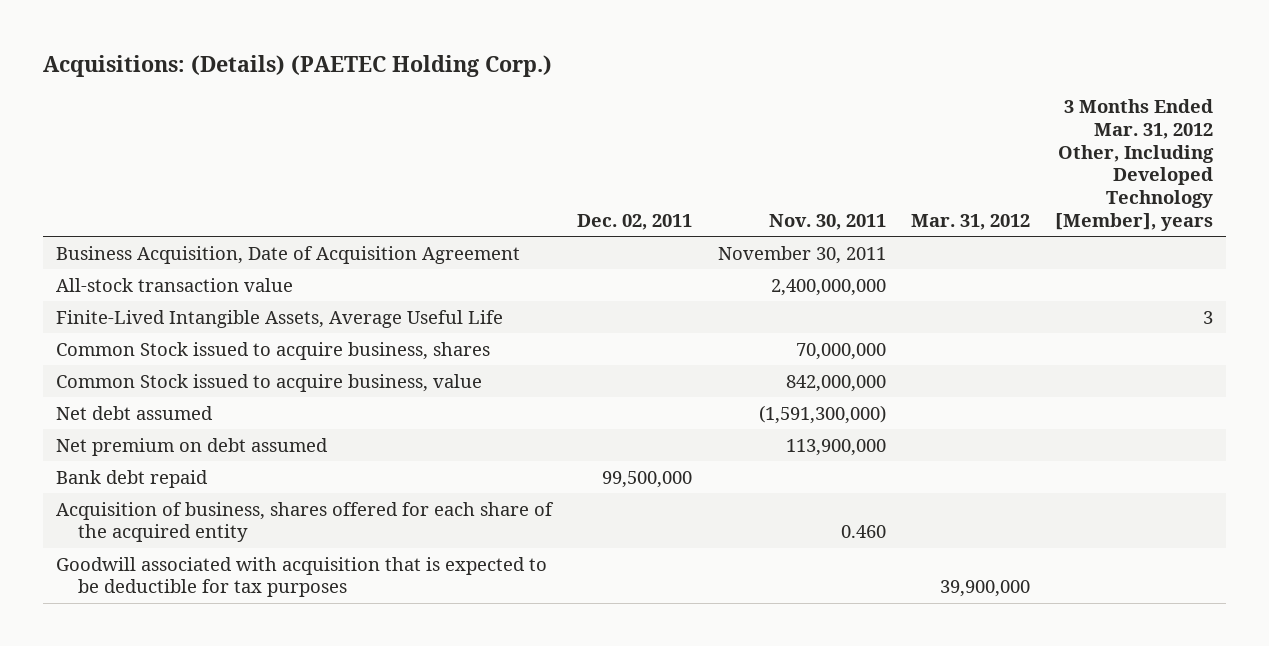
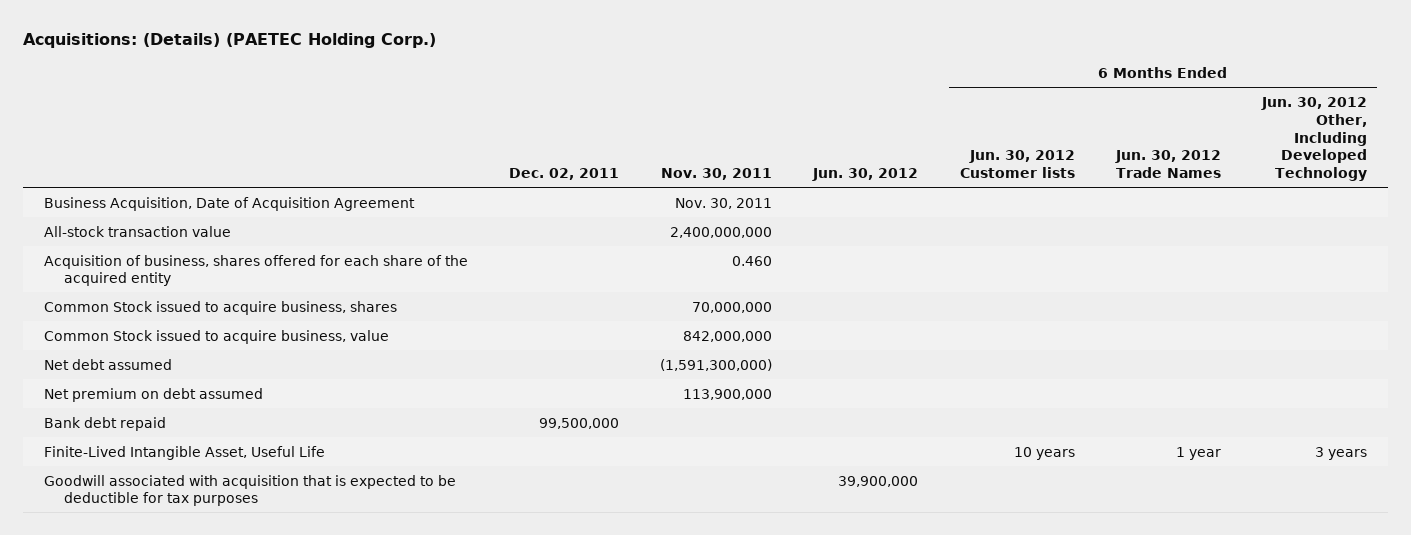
- | Dec. 02, 2011 | Nov. 30, 2011 | Mar. 31, 2012 | 3 Months Ended Mar. 31, 2012 Other, Including Developed Technology [Member], years
+ | Dec. 02, 2011 | Nov. 30, 2011 | Jun. 30, 2012 | 6 Months Ended Jun. 30, 2012 Customer lists | 6 Months Ended Jun. 30, 2012 Trade Names | 6 Months Ended Jun. 30, 2012 Other, Including Developed Technology
- Business Acquisition, Date of Acquisition Agreement | | November 30, 2011 | |
+ Business Acquisition, Date of Acquisition Agreement | | Nov. 30, 2011 | | | |
- Finite-Lived Intangible Assets, Average Useful Life | | | | 3
moved up: Acquisition of business, shares offered for each share of the acquired entity | | 0.460 | | | |
+ Finite-Lived Intangible Asset, Useful Life | | | | 10 years | 1 year | 3 years

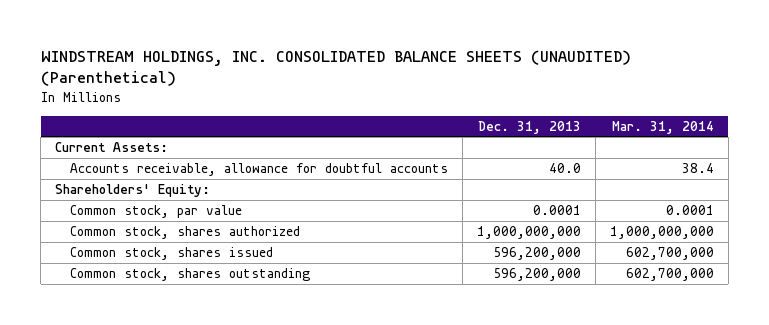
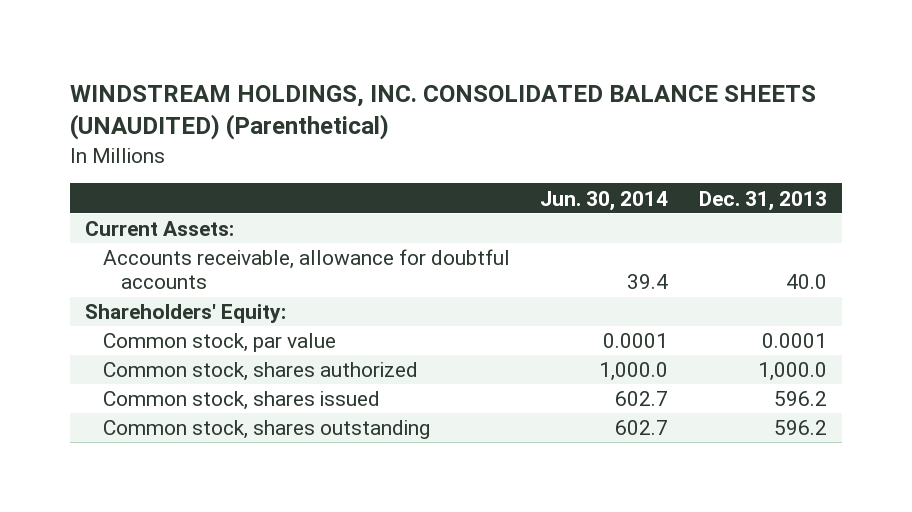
- | Dec. 31, 2013 | Mar. 31, 2014
+ | Jun. 30, 2014 | Dec. 31, 2013
- Common stock, shares authorized | 1,000,000,000 | 1,000,000,000
- Common stock, shares issued | 596,200,000 | 602,700,000
- Common stock, shares outstanding | 596,200,000 | 602,700,000
+ Common stock, shares authorized | 1,000.0 | 1,000.0
+ Common stock, shares issued | 602.7 | 596.2
+ Common stock, shares outstanding | 602.7 | 596.2

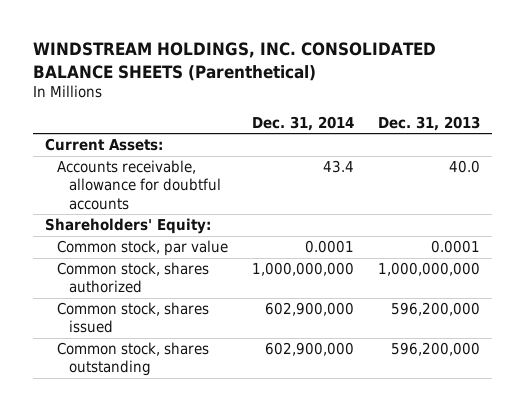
- WINDSTREAM HOLDINGS, INC. CONSOLIDATED BALANCE SHEETS (UNAUDITED) (Parenthetical)
+ WINDSTREAM HOLDINGS, INC. CONSOLIDATED BALANCE SHEETS (Parenthetical)
- | Jun. 30, 2014 | Dec. 31, 2013
+ | Dec. 31, 2014 | Dec. 31, 2013
- Common stock, shares authorized | 1,000.0 | 1,000.0
- Common stock, shares issued | 602.7 | 596.2
- Common stock, shares outstanding | 602.7 | 596.2
+ Common stock, shares authorized | 1,000,000,000 | 1,000,000,000
+ Common stock, shares issued | 602,900,000 | 596,200,000
+ Common stock, shares outstanding | 602,900,000 | 596,200,000

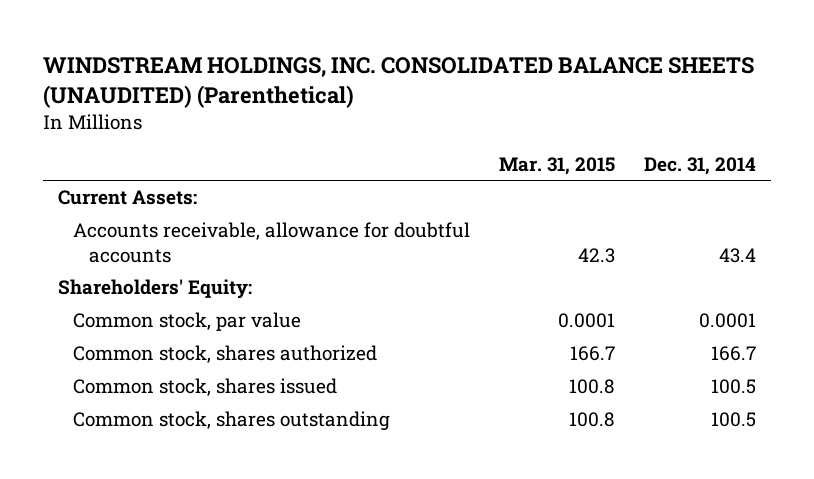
- WINDSTREAM HOLDINGS, INC. CONSOLIDATED BALANCE SHEETS (Parenthetical)
+ WINDSTREAM HOLDINGS, INC. CONSOLIDATED BALANCE SHEETS (UNAUDITED) (Parenthetical)
- | Dec. 31, 2014 | Dec. 31, 2013
+ | Mar. 31, 2015 | Dec. 31, 2014
- Common stock, shares authorized | 1,000,000,000 | 1,000,000,000
- Common stock, shares issued | 602,900,000 | 596,200,000
- Common stock, shares outstanding | 602,900,000 | 596,200,000
+ Common stock, shares authorized | 166.7 | 166.7
+ Common stock, shares issued | 100.8 | 100.5
+ Common stock, shares outstanding | 100.8 | 100.5

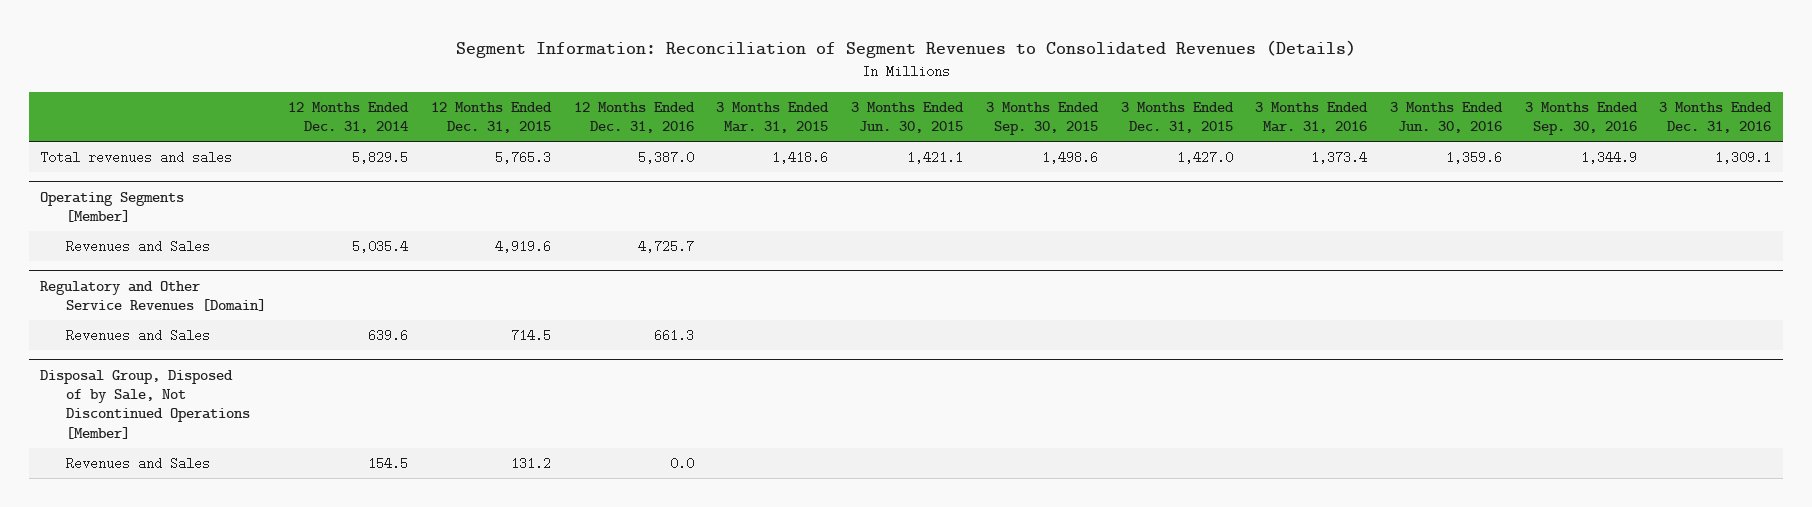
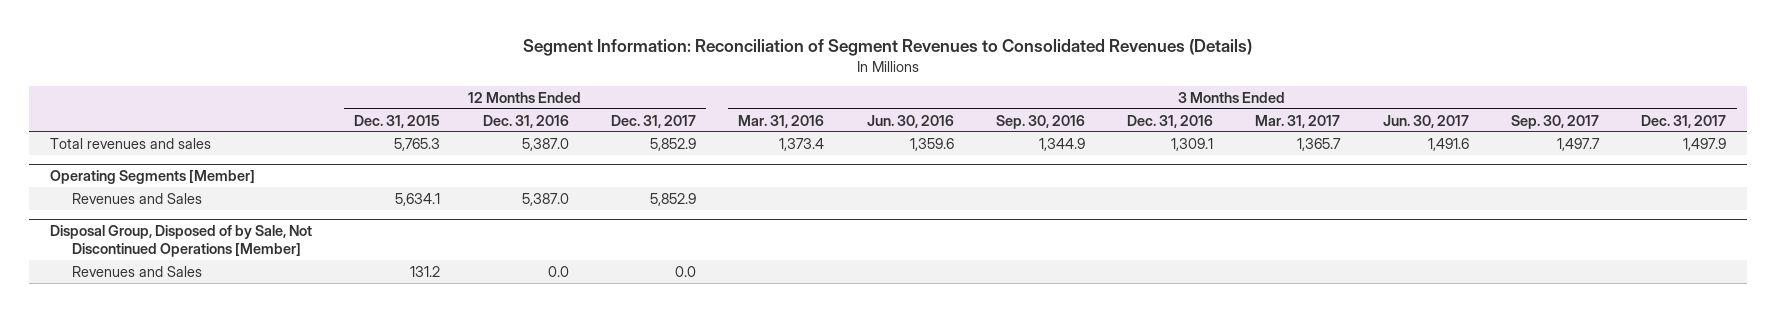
- | 12 Months Ended Dec. 31, 2014 | 12 Months Ended Dec. 31, 2015 | 12 Months Ended Dec. 31, 2016 | 3 Months Ended Mar. 31, 2015 | 3 Months Ended Jun. 30, 2015 | 3 Months Ended Sep. 30, 2015 | 3 Months Ended Dec. 31, 2015 | 3 Months Ended Mar. 31, 2016 | 3 Months Ended Jun. 30, 2016 | 3 Months Ended Sep. 30, 2016 | 3 Months Ended Dec. 31, 2016
+ | 12 Months Ended Dec. 31, 2015 | 12 Months Ended Dec. 31, 2016 | 12 Months Ended Dec. 31, 2017 | 3 Months Ended Mar. 31, 2016 | 3 Months Ended Jun. 30, 2016 | 3 Months Ended Sep. 30, 2016 | 3 Months Ended Dec. 31, 2016 | 3 Months Ended Mar. 31, 2017 | 3 Months Ended Jun. 30, 2017 | 3 Months Ended Sep. 30, 2017 | 3 Months Ended Dec. 31, 2017
@ Operating Segments [Member]
- Revenues and Sales | 5,035.4 | 4,919.6 | 4,725.7 | | | | | | | |
- Regulatory and Other Service Revenues [Domain]
- Revenues and Sales | 639.6 | 714.5 | 661.3 | | | | | | | |
@ Operating Segments [Member]
+ Revenues and Sales | 5,634.1 | 5,387.0 | 5,852.9 | | | | | | | |

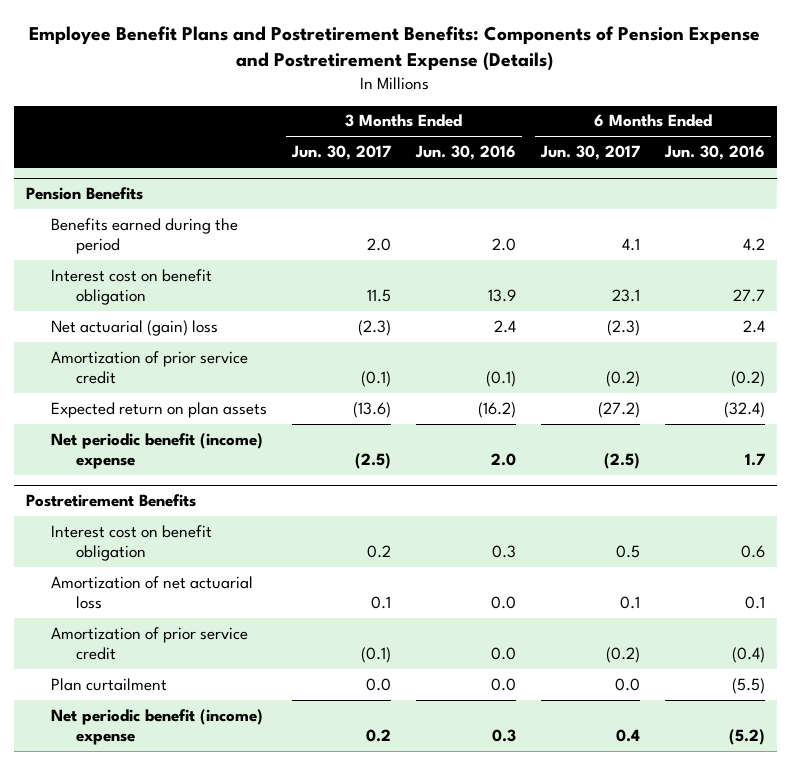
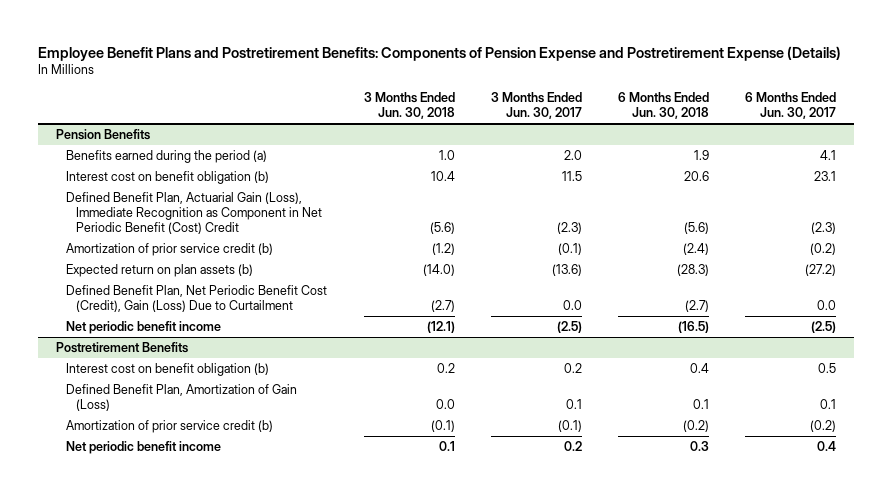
- | 3 Months Ended Jun. 30, 2017 | 3 Months Ended Jun. 30, 2016 | 6 Months Ended Jun. 30, 2017 | 6 Months Ended Jun. 30, 2016
+ | 3 Months Ended Jun. 30, 2018 | 3 Months Ended Jun. 30, 2017 | 6 Months Ended Jun. 30, 2018 | 6 Months Ended Jun. 30, 2017
@ Pension Benefits
- Benefits earned during the period | 2.0 | 2.0 | 4.1 | 4.2
- Interest cost on benefit obligation | 11.5 | 13.9 | 23.1 | 27.7
- Net actuarial (gain) loss | (2.3) | 2.4 | (2.3) | 2.4
- Amortization of prior service credit | (0.1) | (0.1) | (0.2) | (0.2)
- Expected return on plan assets | (13.6) | (16.2) | (27.2) | (32.4)
- Net periodic benefit (income) expense | (2.5) | 2.0 | (2.5) | 1.7
+ Benefits earned during the period (a) | 1.0 | 2.0 | 1.9 | 4.1
+ Interest cost on benefit obligation (b) | 10.4 | 11.5 | 20.6 | 23.1
+ Defined Benefit Plan, Actuarial Gain (Loss), Immediate Recognition as Component in Net Periodic Benefit (Cost) Credit | (5.6) | (2.3) | (5.6) | (2.3)
+ Amortization of prior service credit (b) | (1.2) | (0.1) | (2.4) | (0.2)
+ Expected return on plan assets (b) | (14.0) | (13.6) | (28.3) | (27.2)
+ Defined Benefit Plan, Net Periodic Benefit Cost (Credit), Gain (Loss) Due to Curtailment | (2.7) | 0.0 | (2.7) | 0.0
+ Net periodic benefit income | (12.1) | (2.5) | (16.5) | (2.5)
@ Postretirement Benefits
- Interest cost on benefit obligation | 0.2 | 0.3 | 0.5 | 0.6
- Amortization of net actuarial loss | 0.1 | 0.0 | 0.1 | 0.1
- Amortization of prior service credit | (0.1) | 0.0 | (0.2) | (0.4)
- Plan curtailment | 0.0 | 0.0 | 0.0 | (5.5)
- Net periodic benefit (income) expense | 0.2 | 0.3 | 0.4 | (5.2)
+ Interest cost on benefit obligation (b) | 0.2 | 0.2 | 0.4 | 0.5
+ Defined Benefit Plan, Amortization of Gain (Loss) | 0.0 | 0.1 | 0.1 | 0.1
+ Amortization of prior service credit (b) | (0.1) | (0.1) | (0.2) | (0.2)
+ Net periodic benefit income | 0.1 | 0.2 | 0.3 | 0.4

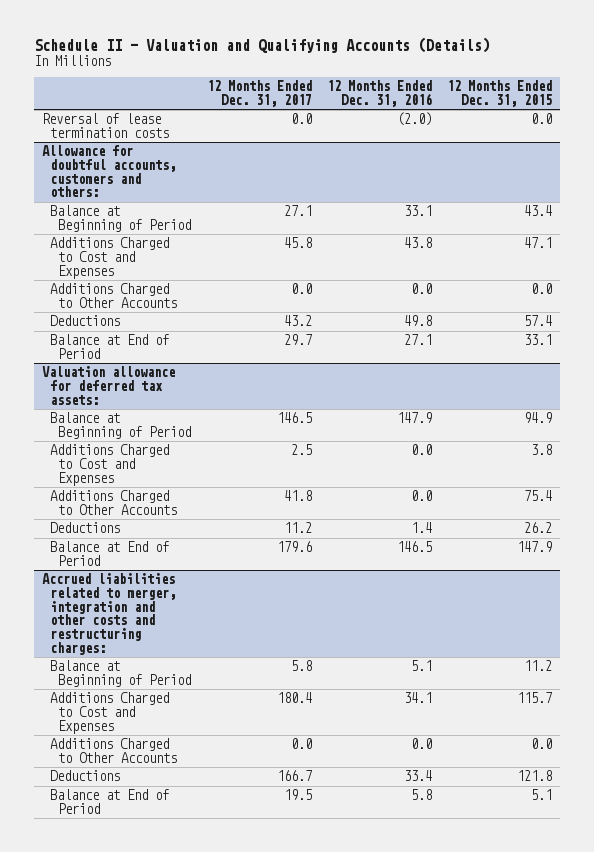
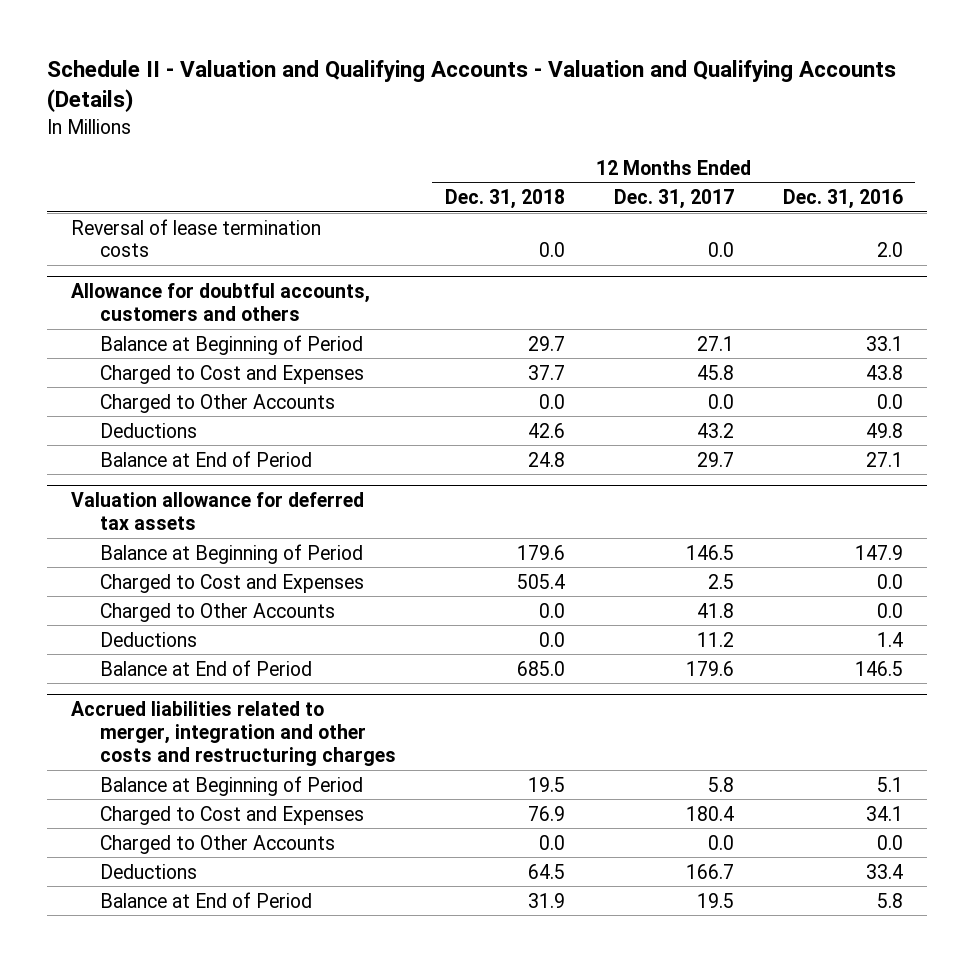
- Schedule II - Valuation and Qualifying Accounts (Details)
+ Schedule II - Valuation and Qualifying Accounts - Valuation and Qualifying Accounts (Details)
- | 12 Months Ended Dec. 31, 2017 | 12 Months Ended Dec. 31, 2016 | 12 Months Ended Dec. 31, 2015
+ | 12 Months Ended Dec. 31, 2018 | 12 Months Ended Dec. 31, 2017 | 12 Months Ended Dec. 31, 2016
- Reversal of lease termination costs | 0.0 | (2.0) | 0.0
- Allowance for doubtful accounts, customers and others:
+ Reversal of lease termination costs | 0.0 | 0.0 | 2.0
+ Allowance for doubtful accounts, customers and others
- Additions Charged to Cost and Expenses | 45.8 | 43.8 | 47.1
- Additions Charged to Other Accounts | 0.0 | 0.0 | 0.0
+ Charged to Cost and Expenses | 37.7 | 45.8 | 43.8
+ Charged to Other Accounts | 0.0 | 0.0 | 0.0
- Valuation allowance for deferred tax assets:
+ Valuation allowance for deferred tax assets
- Additions Charged to Cost and Expenses | 2.5 | 0.0 | 3.8
- Additions Charged to Other Accounts | 41.8 | 0.0 | 75.4
+ Charged to Cost and Expenses | 505.4 | 2.5 | 0.0
+ Charged to Other Accounts | 0.0 | 41.8 | 0.0
- Accrued liabilities related to merger, integration and other costs and restructuring charges:
+ Accrued liabilities related to merger, integration and other costs and restructuring charges
- Additions Charged to Cost and Expenses | 180.4 | 34.1 | 115.7
- Additions Charged to Other Accounts | 0.0 | 0.0 | 0.0
+ Charged to Cost and Expenses | 76.9 | 180.4 | 34.1
+ Charged to Other Accounts | 0.0 | 0.0 | 0.0

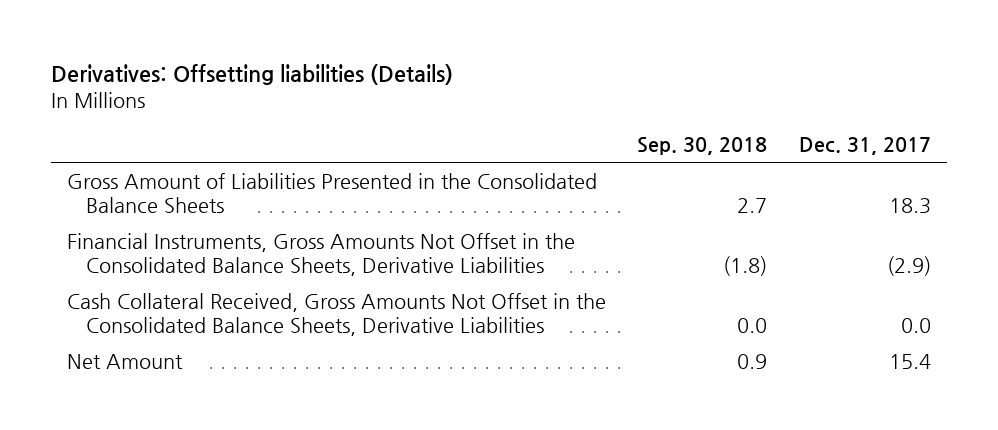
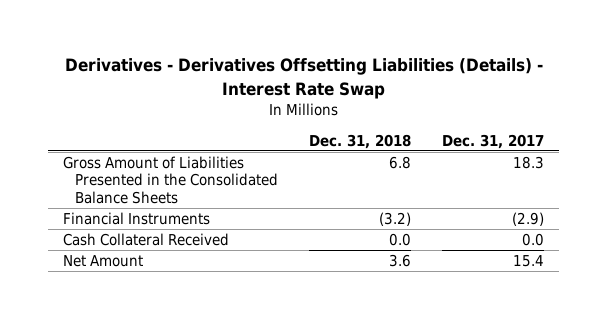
- Derivatives: Offsetting liabilities (Details)
+ Derivatives - Derivatives Offsetting Liabilities (Details) - Interest Rate Swap
- | Sep. 30, 2018 | Dec. 31, 2017
+ | Dec. 31, 2018 | Dec. 31, 2017
- Financial Instruments, Gross Amounts Not Offset in the Consolidated Balance Sheets, Derivative Liabilities | (1.8) | (2.9)
- Cash Collateral Received, Gross Amounts Not Offset in the Consolidated Balance Sheets, Derivative Liabilities | 0.0 | 0.0
+ Financial Instruments | (3.2) | (2.9)
+ Cash Collateral Received | 0.0 | 0.0

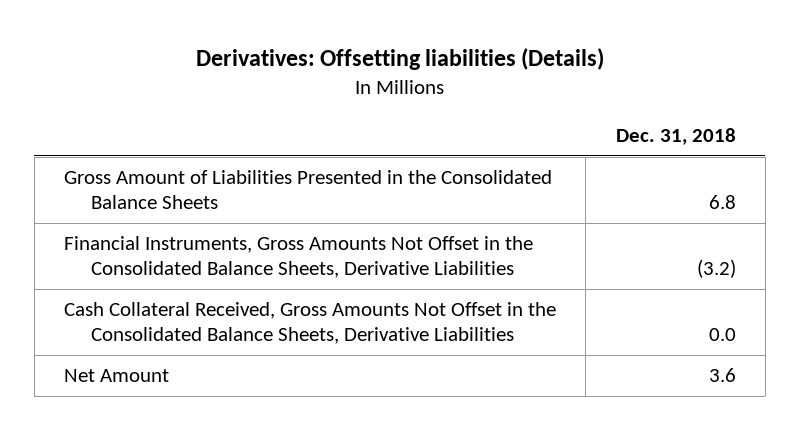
- Derivatives - Derivatives Offsetting Liabilities (Details) - Interest Rate Swap
+ Derivatives: Offsetting liabilities (Details)
- | Dec. 31, 2018 | Dec. 31, 2017
+ | Dec. 31, 2018
- Financial Instruments | (3.2) | (2.9)
- Cash Collateral Received | 0.0 | 0.0
+ Financial Instruments, Gross Amounts Not Offset in the Consolidated Balance Sheets, Derivative Liabilities | (3.2)
+ Cash Collateral Received, Gross Amounts Not Offset in the Consolidated Balance Sheets, Derivative Liabilities | 0.0

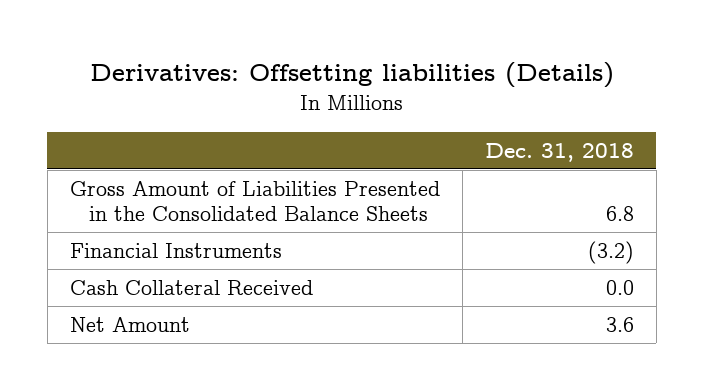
- Financial Instruments, Gross Amounts Not Offset in the Consolidated Balance Sheets, Derivative Liabilities | (3.2)
- Cash Collateral Received, Gross Amounts Not Offset in the Consolidated Balance Sheets, Derivative Liabilities | 0.0
+ Financial Instruments | (3.2)
+ Cash Collateral Received | 0.0

